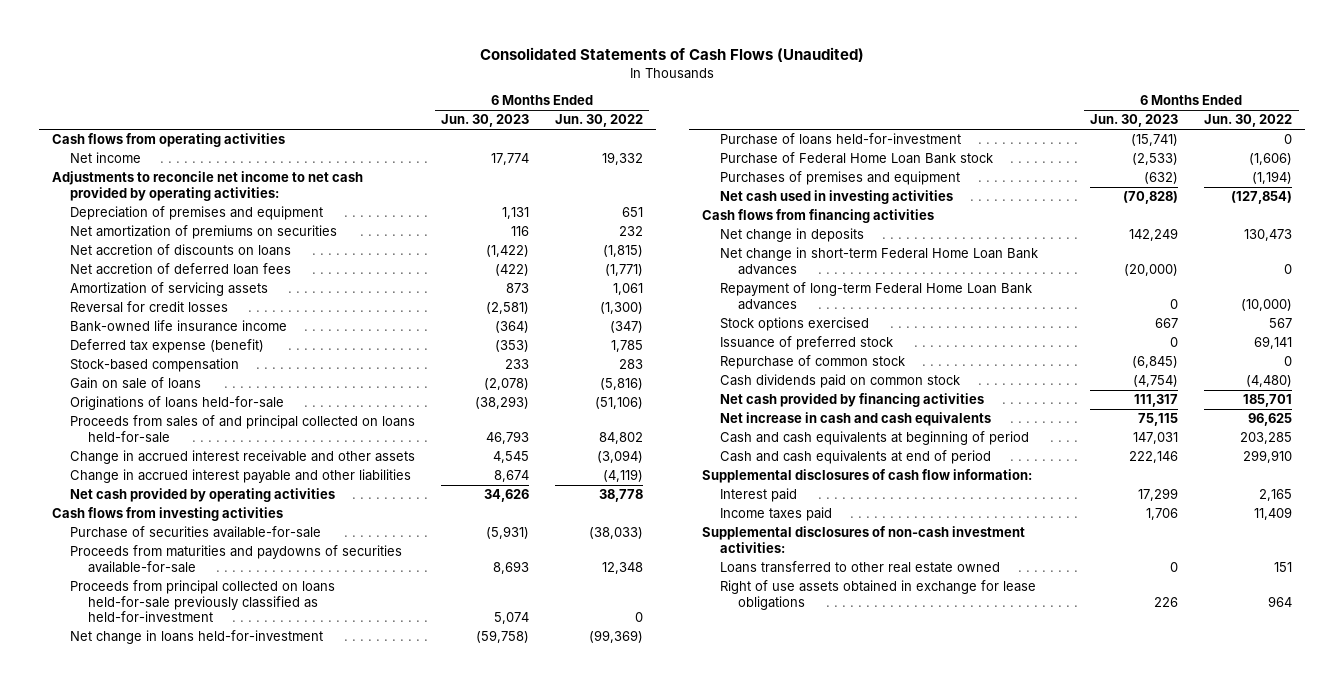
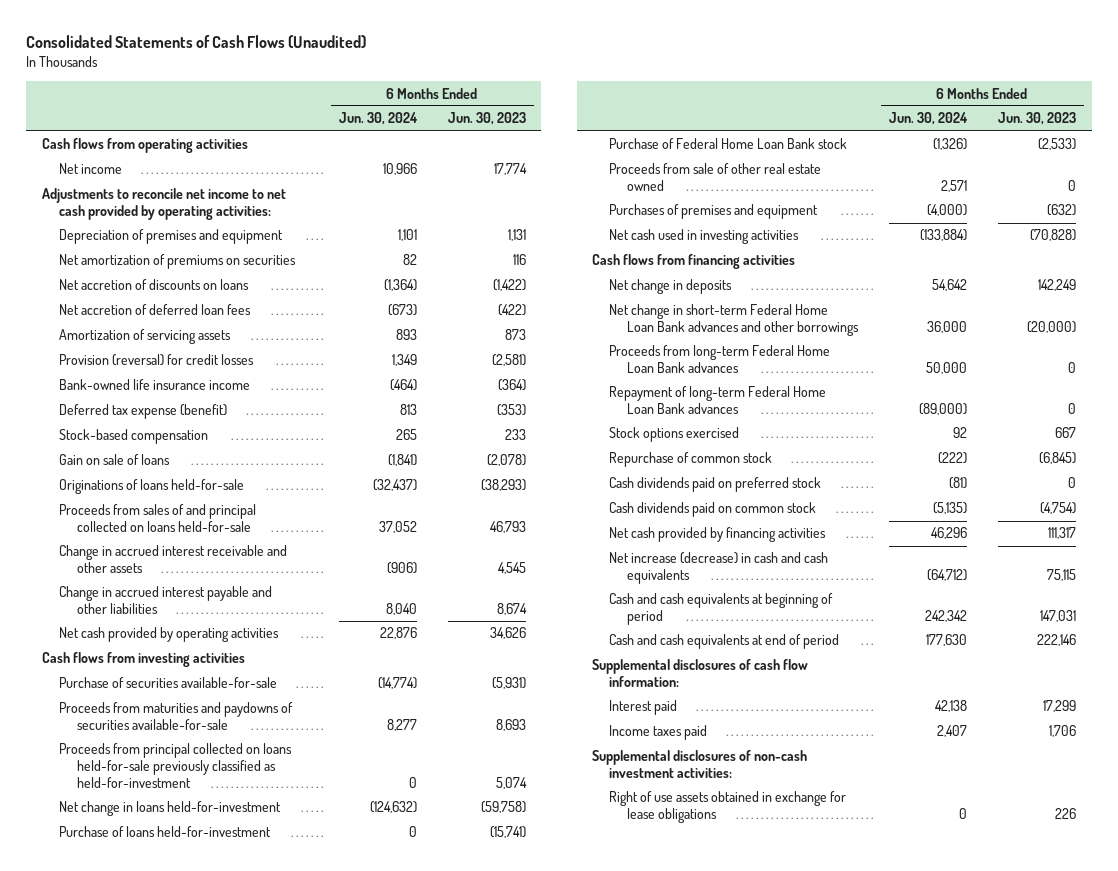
- | 6 Months Ended Jun. 30, 2023 | 6 Months Ended Jun. 30, 2022
+ | 6 Months Ended Jun. 30, 2024 | 6 Months Ended Jun. 30, 2023
- Reversal for credit losses | (2,581) | (1,300)
+ Provision (reversal) for credit losses | 1,349 | (2,581)
+ Proceeds from sale of other real estate owned | 2,571 | 0
- Net change in short-term Federal Home Loan Bank advances | (20,000) | 0
+ Net change in short-term Federal Home Loan Bank advances and other borrowings | 36,000 | (20,000)
+ Proceeds from long-term Federal Home Loan Bank advances | 50,000 | 0
- Issuance of preferred stock | 0 | 69,141
+ Cash dividends paid on preferred stock | (81) | 0
- Net increase in cash and cash equivalents | 75,115 | 96,625
+ Net increase (decrease) in cash and cash equivalents | (64,712) | 75,115
- Loans transferred to other real estate owned | 0 | 151

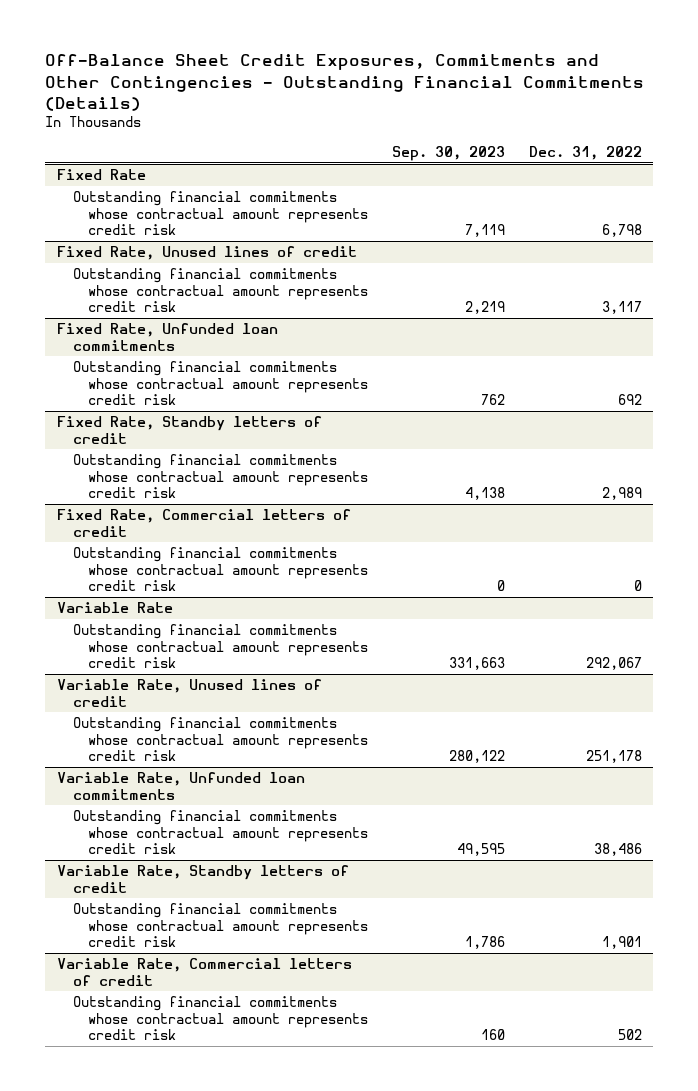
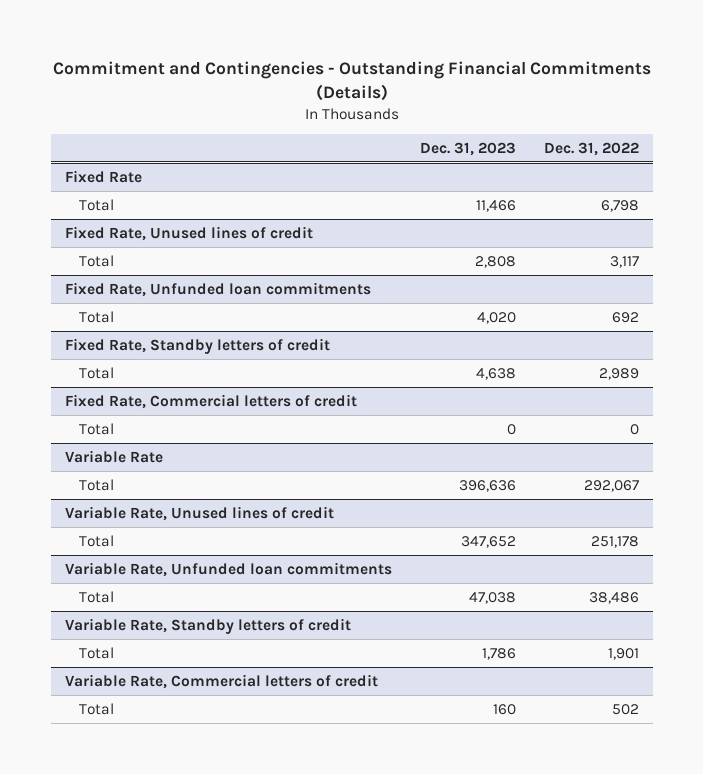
- Off-Balance Sheet Credit Exposures, Commitments and Other Contingencies - Outstanding Financial Commitments (Details)
+ Commitment and Contingencies - Outstanding Financial Commitments (Details)
- | Sep. 30, 2023 | Dec. 31, 2022
+ | Dec. 31, 2023 | Dec. 31, 2022
@ Fixed Rate
- Outstanding financial commitments whose contractual amount represents credit risk | 7,119 | 6,798
+ Total | 11,466 | 6,798
@ Fixed Rate, Unused lines of credit
- Outstanding financial commitments whose contractual amount represents credit risk | 2,219 | 3,117
+ Total | 2,808 | 3,117
@ Fixed Rate, Unfunded loan commitments
- Outstanding financial commitments whose contractual amount represents credit risk | 762 | 692
+ Total | 4,020 | 692
@ Fixed Rate, Standby letters of credit
- Outstanding financial commitments whose contractual amount represents credit risk | 4,138 | 2,989
+ Total | 4,638 | 2,989
@ Fixed Rate, Commercial letters of credit
- Outstanding financial commitments whose contractual amount represents credit risk | 0 | 0
+ Total | 0 | 0
@ Variable Rate
- Outstanding financial commitments whose contractual amount represents credit risk | 331,663 | 292,067
+ Total | 396,636 | 292,067
@ Variable Rate, Unused lines of credit
- Outstanding financial commitments whose contractual amount represents credit risk | 280,122 | 251,178
+ Total | 347,652 | 251,178
@ Variable Rate, Unfunded loan commitments
- Outstanding financial commitments whose contractual amount represents credit risk | 49,595 | 38,486
+ Total | 47,038 | 38,486
@ Variable Rate, Standby letters of credit
- Outstanding financial commitments whose contractual amount represents credit risk | 1,786 | 1,901
+ Total | 1,786 | 1,901
@ Variable Rate, Commercial letters of credit
- Outstanding financial commitments whose contractual amount represents credit risk | 160 | 502
+ Total | 160 | 502

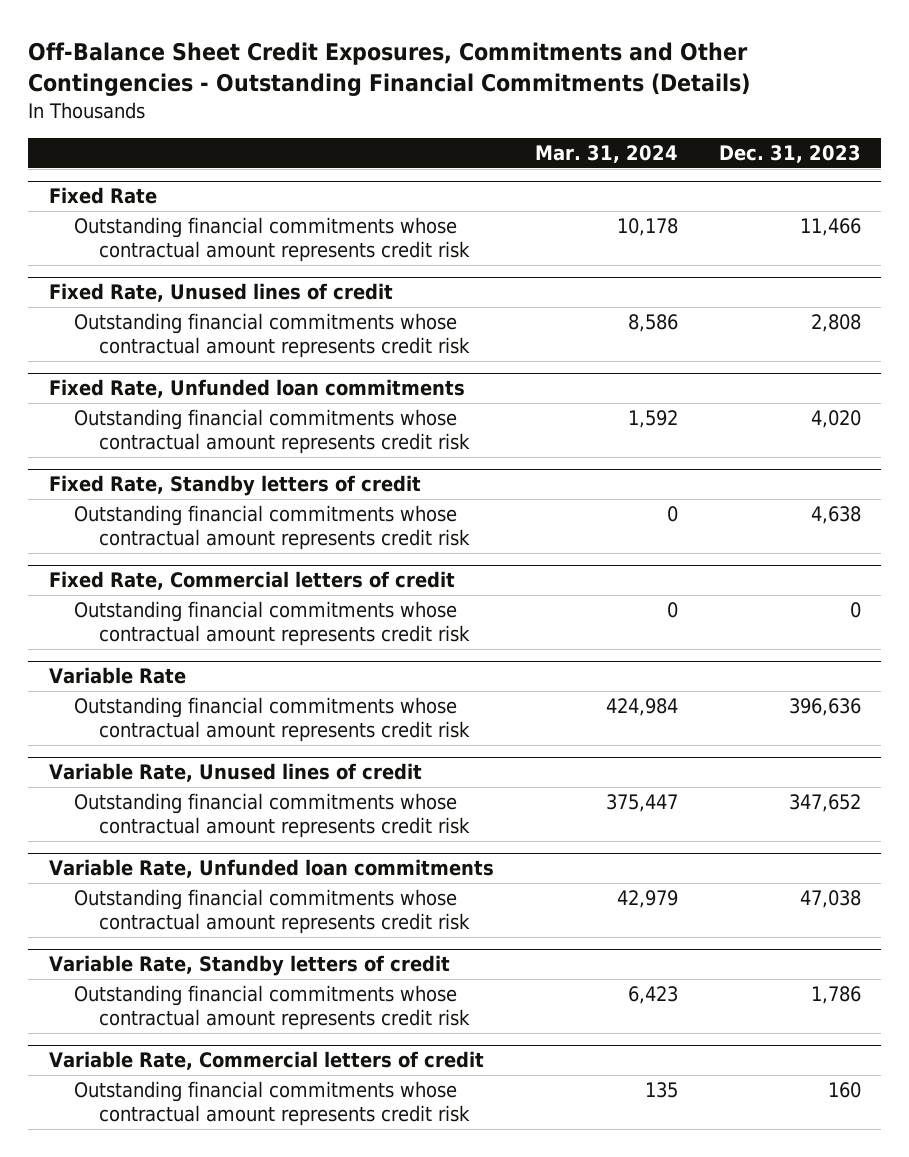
- Commitment and Contingencies - Outstanding Financial Commitments (Details)
+ Off-Balance Sheet Credit Exposures, Commitments and Other Contingencies - Outstanding Financial Commitments (Details)
- | Dec. 31, 2023 | Dec. 31, 2022
+ | Mar. 31, 2024 | Dec. 31, 2023
@ Fixed Rate
- Total | 11,466 | 6,798
+ Outstanding financial commitments whose contractual amount represents credit risk | 10,178 | 11,466
@ Fixed Rate, Unused lines of credit
- Total | 2,808 | 3,117
+ Outstanding financial commitments whose contractual amount represents credit risk | 8,586 | 2,808
@ Fixed Rate, Unfunded loan commitments
- Total | 4,020 | 692
+ Outstanding financial commitments whose contractual amount represents credit risk | 1,592 | 4,020
@ Fixed Rate, Standby letters of credit
- Total | 4,638 | 2,989
+ Outstanding financial commitments whose contractual amount represents credit risk | 0 | 4,638
@ Fixed Rate, Commercial letters of credit
- Total | 0 | 0
+ Outstanding financial commitments whose contractual amount represents credit risk | 0 | 0
@ Variable Rate
- Total | 396,636 | 292,067
+ Outstanding financial commitments whose contractual amount represents credit risk | 424,984 | 396,636
@ Variable Rate, Unused lines of credit
- Total | 347,652 | 251,178
+ Outstanding financial commitments whose contractual amount represents credit risk | 375,447 | 347,652
@ Variable Rate, Unfunded loan commitments
- Total | 47,038 | 38,486
+ Outstanding financial commitments whose contractual amount represents credit risk | 42,979 | 47,038
@ Variable Rate, Standby letters of credit
- Total | 1,786 | 1,901
+ Outstanding financial commitments whose contractual amount represents credit risk | 6,423 | 1,786
@ Variable Rate, Commercial letters of credit
- Total | 160 | 502
+ Outstanding financial commitments whose contractual amount represents credit risk | 135 | 160

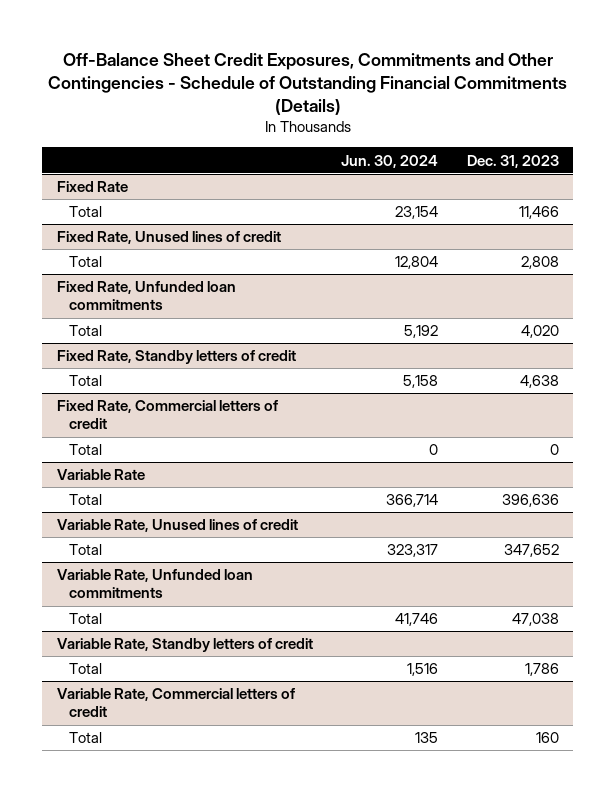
- Off-Balance Sheet Credit Exposures, Commitments and Other Contingencies - Outstanding Financial Commitments (Details)
+ Off-Balance Sheet Credit Exposures, Commitments and Other Contingencies - Schedule of Outstanding Financial Commitments (Details)
- | Mar. 31, 2024 | Dec. 31, 2023
+ | Jun. 30, 2024 | Dec. 31, 2023
@ Fixed Rate
- Outstanding financial commitments whose contractual amount represents credit risk | 10,178 | 11,466
+ Total | 23,154 | 11,466
@ Fixed Rate, Unused lines of credit
- Outstanding financial commitments whose contractual amount represents credit risk | 8,586 | 2,808
+ Total | 12,804 | 2,808
@ Fixed Rate, Unfunded loan commitments
- Outstanding financial commitments whose contractual amount represents credit risk | 1,592 | 4,020
+ Total | 5,192 | 4,020
@ Fixed Rate, Standby letters of credit
- Outstanding financial commitments whose contractual amount represents credit risk | 0 | 4,638
+ Total | 5,158 | 4,638
@ Fixed Rate, Commercial letters of credit
- Outstanding financial commitments whose contractual amount represents credit risk | 0 | 0
+ Total | 0 | 0
@ Variable Rate
- Outstanding financial commitments whose contractual amount represents credit risk | 424,984 | 396,636
+ Total | 366,714 | 396,636
@ Variable Rate, Unused lines of credit
- Outstanding financial commitments whose contractual amount represents credit risk | 375,447 | 347,652
+ Total | 323,317 | 347,652
@ Variable Rate, Unfunded loan commitments
- Outstanding financial commitments whose contractual amount represents credit risk | 42,979 | 47,038
+ Total | 41,746 | 47,038
@ Variable Rate, Standby letters of credit
- Outstanding financial commitments whose contractual amount represents credit risk | 6,423 | 1,786
+ Total | 1,516 | 1,786
@ Variable Rate, Commercial letters of credit
- Outstanding financial commitments whose contractual amount represents credit risk | 135 | 160
+ Total | 135 | 160

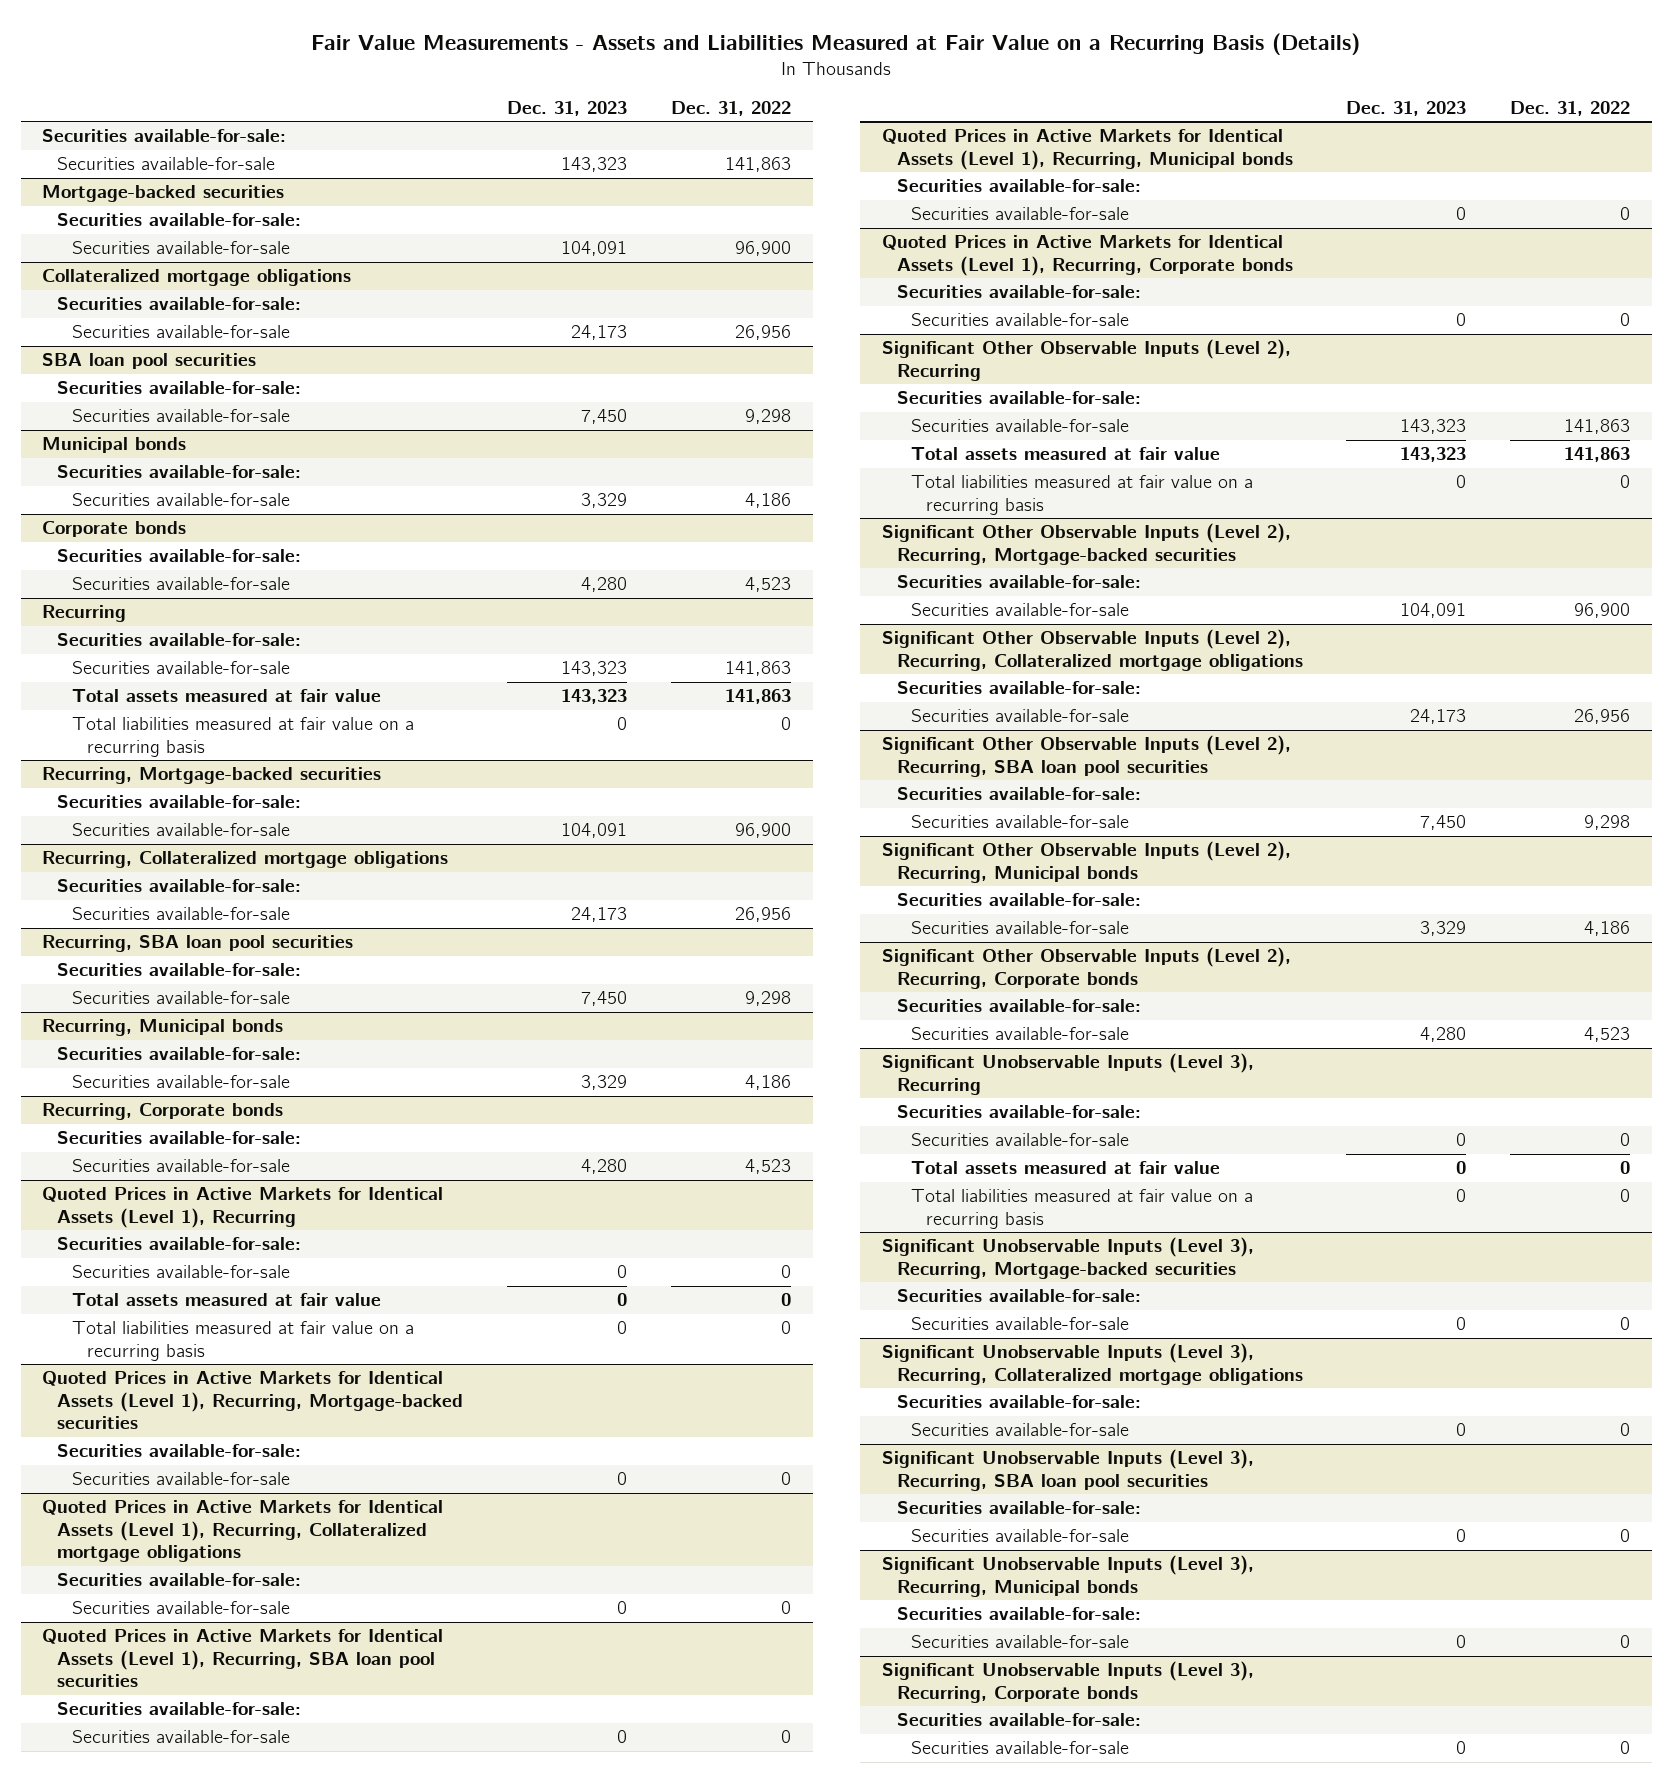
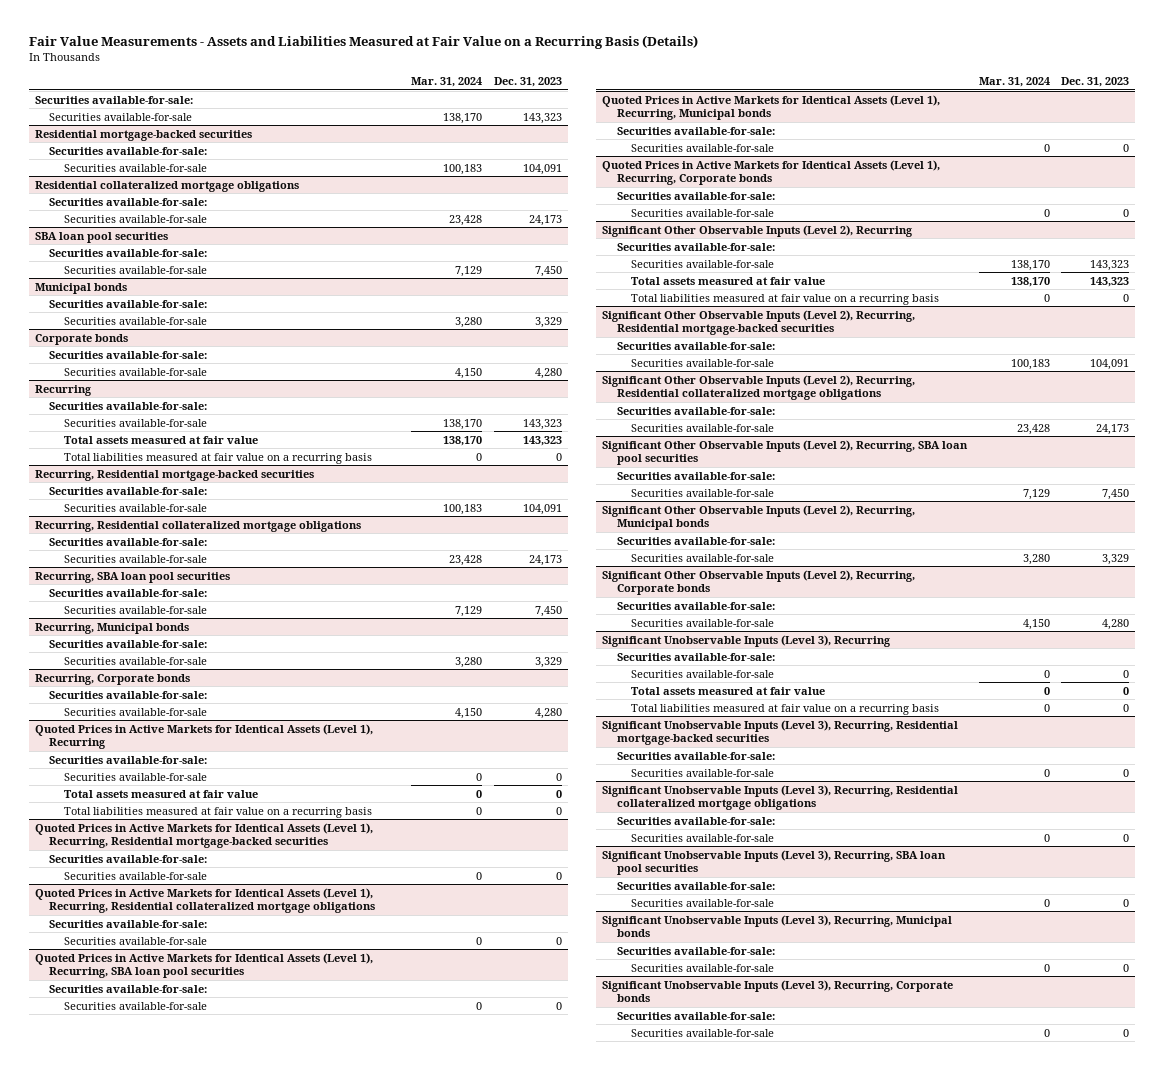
- | Dec. 31, 2023 | Dec. 31, 2022
+ | Mar. 31, 2024 | Dec. 31, 2023
- Mortgage-backed securities
+ Residential mortgage-backed securities
- Collateralized mortgage obligations
+ Residential collateralized mortgage obligations
- Recurring, Mortgage-backed securities
+ Recurring, Residential mortgage-backed securities
- Recurring, Collateralized mortgage obligations
+ Recurring, Residential collateralized mortgage obligations
- Quoted Prices in Active Markets for Identical Assets (Level 1), Recurring, Mortgage-backed securities
+ Quoted Prices in Active Markets for Identical Assets (Level 1), Recurring, Residential mortgage-backed securities
- Quoted Prices in Active Markets for Identical Assets (Level 1), Recurring, Collateralized mortgage obligations
+ Quoted Prices in Active Markets for Identical Assets (Level 1), Recurring, Residential collateralized mortgage obligations
- Significant Other Observable Inputs (Level 2), Recurring, Mortgage-backed securities
+ Significant Other Observable Inputs (Level 2), Recurring, Residential mortgage-backed securities
- Significant Other Observable Inputs (Level 2), Recurring, Collateralized mortgage obligations
+ Significant Other Observable Inputs (Level 2), Recurring, Residential collateralized mortgage obligations
- Significant Unobservable Inputs (Level 3), Recurring, Mortgage-backed securities
+ Significant Unobservable Inputs (Level 3), Recurring, Residential mortgage-backed securities
- Significant Unobservable Inputs (Level 3), Recurring, Collateralized mortgage obligations
+ Significant Unobservable Inputs (Level 3), Recurring, Residential collateralized mortgage obligations

